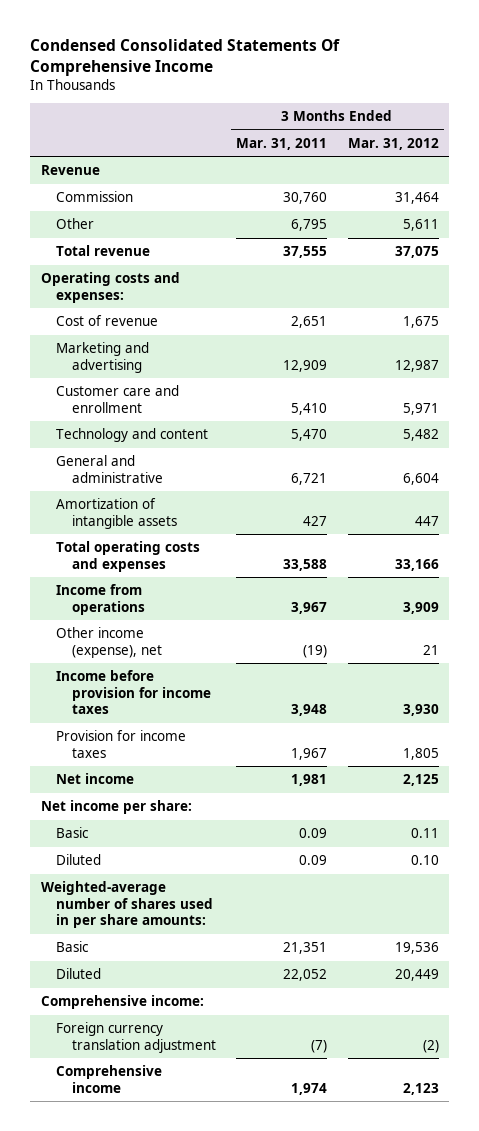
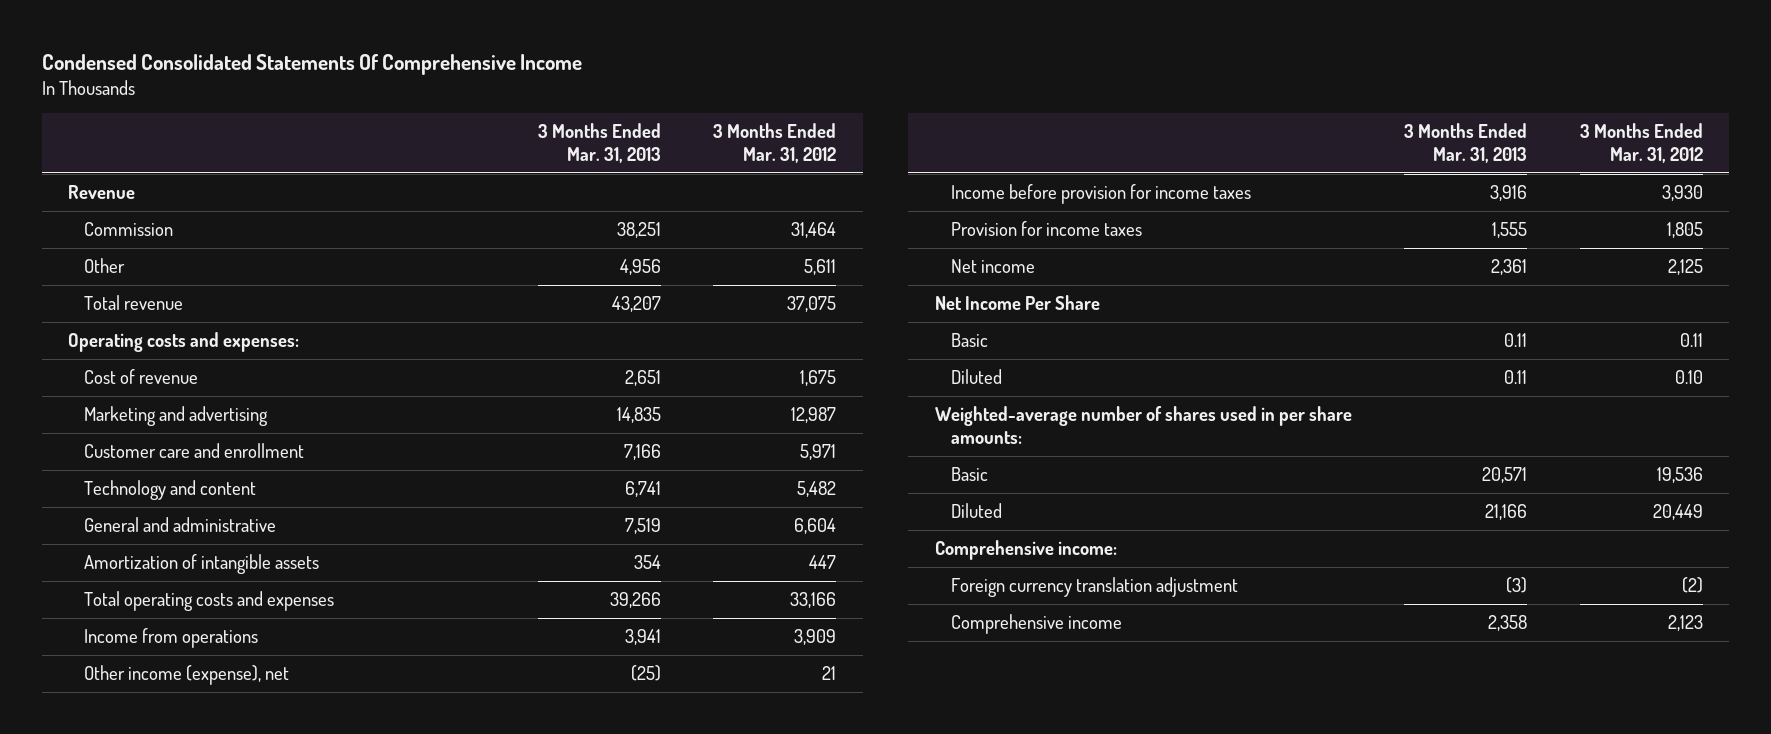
- | 3 Months Ended Mar. 31, 2011 | 3 Months Ended Mar. 31, 2012
+ | 3 Months Ended Mar. 31, 2013 | 3 Months Ended Mar. 31, 2012
- Net income per share:
+ Net Income Per Share

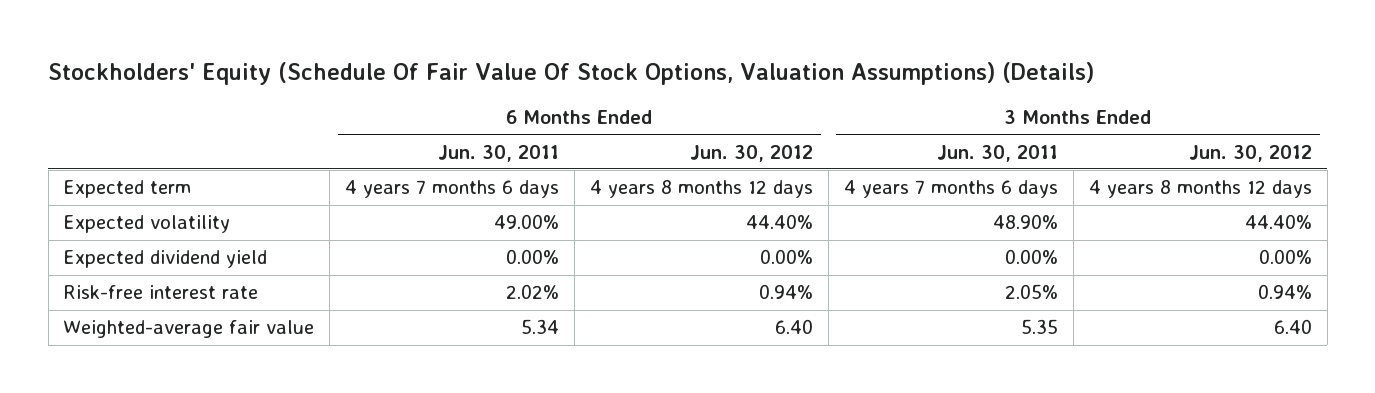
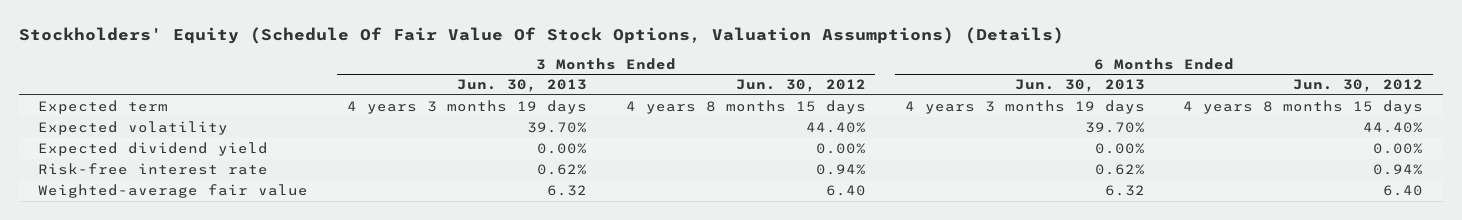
- | 6 Months Ended Jun. 30, 2011 | 6 Months Ended Jun. 30, 2012 | 3 Months Ended Jun. 30, 2011 | 3 Months Ended Jun. 30, 2012
+ | 3 Months Ended Jun. 30, 2013 | 3 Months Ended Jun. 30, 2012 | 6 Months Ended Jun. 30, 2013 | 6 Months Ended Jun. 30, 2012
- Expected term | 4 years 7 months 6 days | 4 years 8 months 12 days | 4 years 7 months 6 days | 4 years 8 months 12 days
+ Expected term | 4 years 3 months 19 days | 4 years 8 months 15 days | 4 years 3 months 19 days | 4 years 8 months 15 days

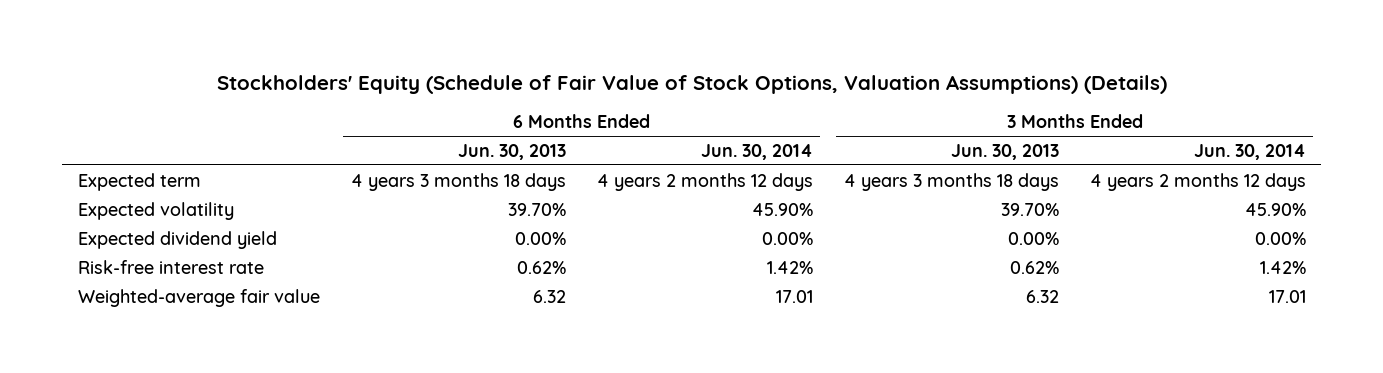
- Stockholders' Equity (Schedule Of Fair Value Of Stock Options, Valuation Assumptions) (Details)
+ Stockholders' Equity (Schedule of Fair Value of Stock Options, Valuation Assumptions) (Details)
- | 3 Months Ended Jun. 30, 2013 | 3 Months Ended Jun. 30, 2012 | 6 Months Ended Jun. 30, 2013 | 6 Months Ended Jun. 30, 2012
+ | 6 Months Ended Jun. 30, 2013 | 6 Months Ended Jun. 30, 2014 | 3 Months Ended Jun. 30, 2013 | 3 Months Ended Jun. 30, 2014
- Expected term | 4 years 3 months 19 days | 4 years 8 months 15 days | 4 years 3 months 19 days | 4 years 8 months 15 days
+ Expected term | 4 years 3 months 18 days | 4 years 2 months 12 days | 4 years 3 months 18 days | 4 years 2 months 12 days

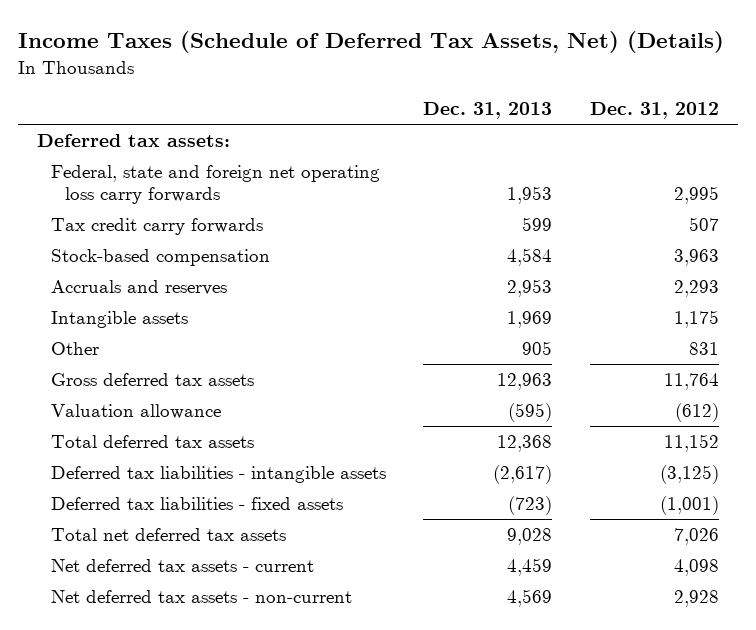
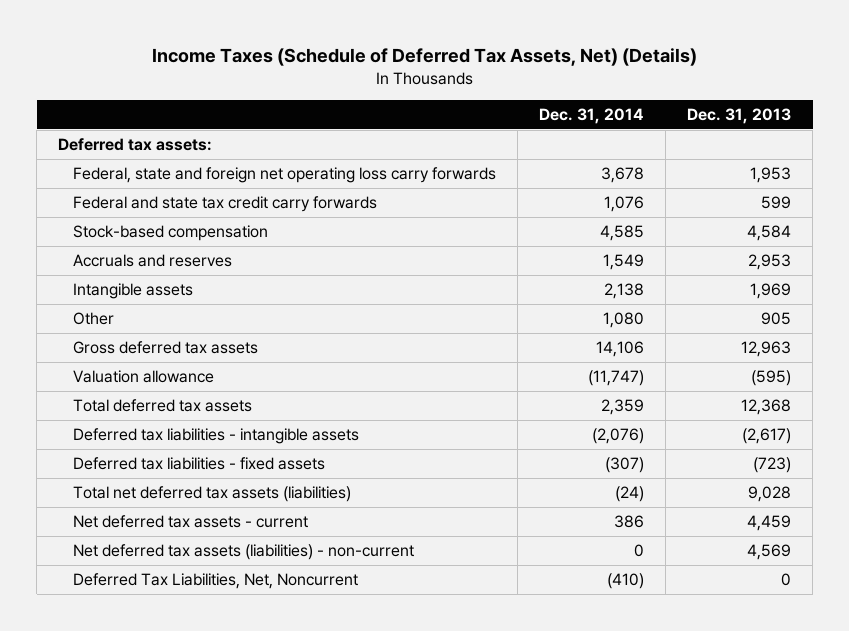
- | Dec. 31, 2013 | Dec. 31, 2012
+ | Dec. 31, 2014 | Dec. 31, 2013
- Tax credit carry forwards | 599 | 507
+ Federal and state tax credit carry forwards | 1,076 | 599
- Total net deferred tax assets | 9,028 | 7,026
+ Total net deferred tax assets (liabilities) | (24) | 9,028
- Net deferred tax assets - non-current | 4,569 | 2,928
+ Net deferred tax assets (liabilities) - non-current | 0 | 4,569
+ Deferred Tax Liabilities, Net, Noncurrent | (410) | 0

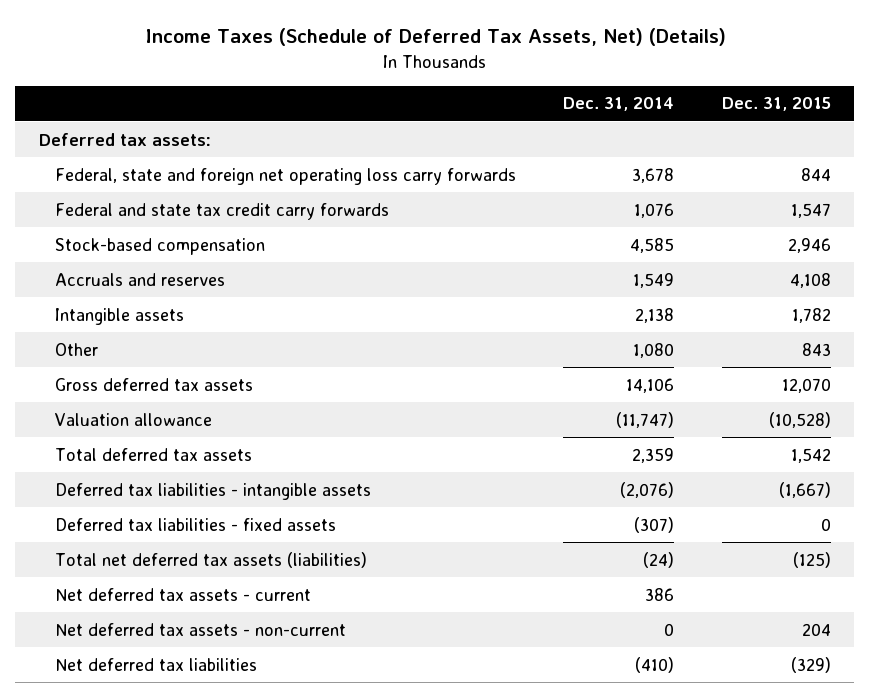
- | Dec. 31, 2014 | Dec. 31, 2013
+ | Dec. 31, 2014 | Dec. 31, 2015
- Net deferred tax assets (liabilities) - non-current | 0 | 4,569
- Deferred Tax Liabilities, Net, Noncurrent | (410) | 0
+ Net deferred tax assets - non-current | 0 | 204
+ Net deferred tax liabilities | (410) | (329)

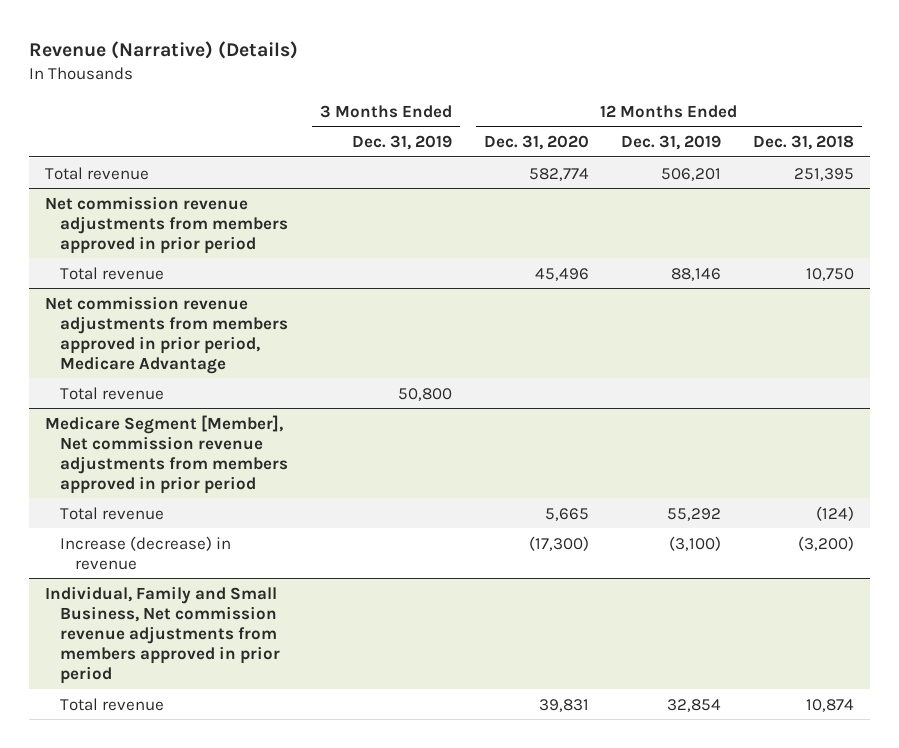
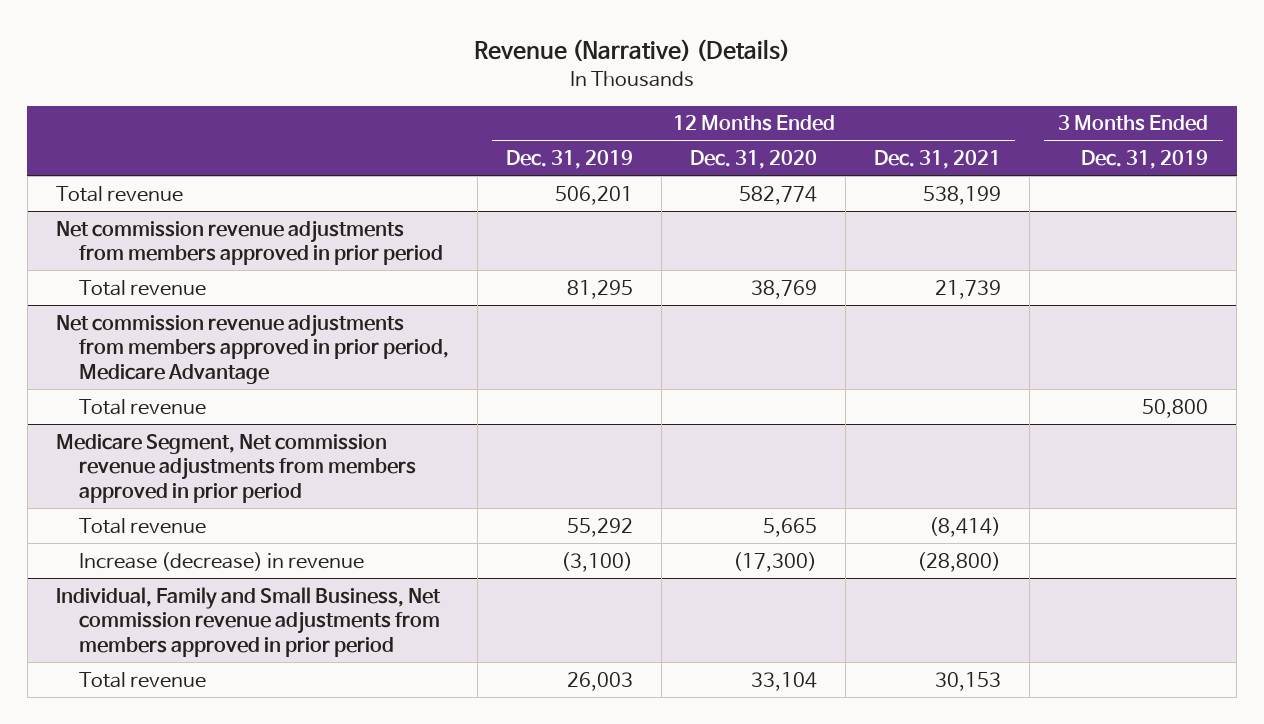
- | 3 Months Ended Dec. 31, 2019 | 12 Months Ended Dec. 31, 2020 | 12 Months Ended Dec. 31, 2019 | 12 Months Ended Dec. 31, 2018
+ | 12 Months Ended Dec. 31, 2019 | 12 Months Ended Dec. 31, 2020 | 12 Months Ended Dec. 31, 2021 | 3 Months Ended Dec. 31, 2019
@ Net commission revenue adjustments from members approved in prior period
- Total revenue | | 45,496 | 88,146 | 10,750
+ Total revenue | 81,295 | 38,769 | 21,739 |
- Medicare Segment [Member], Net commission revenue adjustments from members approved in prior period
+ Medicare Segment, Net commission revenue adjustments from members approved in prior period
@ Individual, Family and Small Business, Net commission revenue adjustments from members approved in prior period
- Total revenue | | 39,831 | 32,854 | 10,874
+ Total revenue | 26,003 | 33,104 | 30,153 |

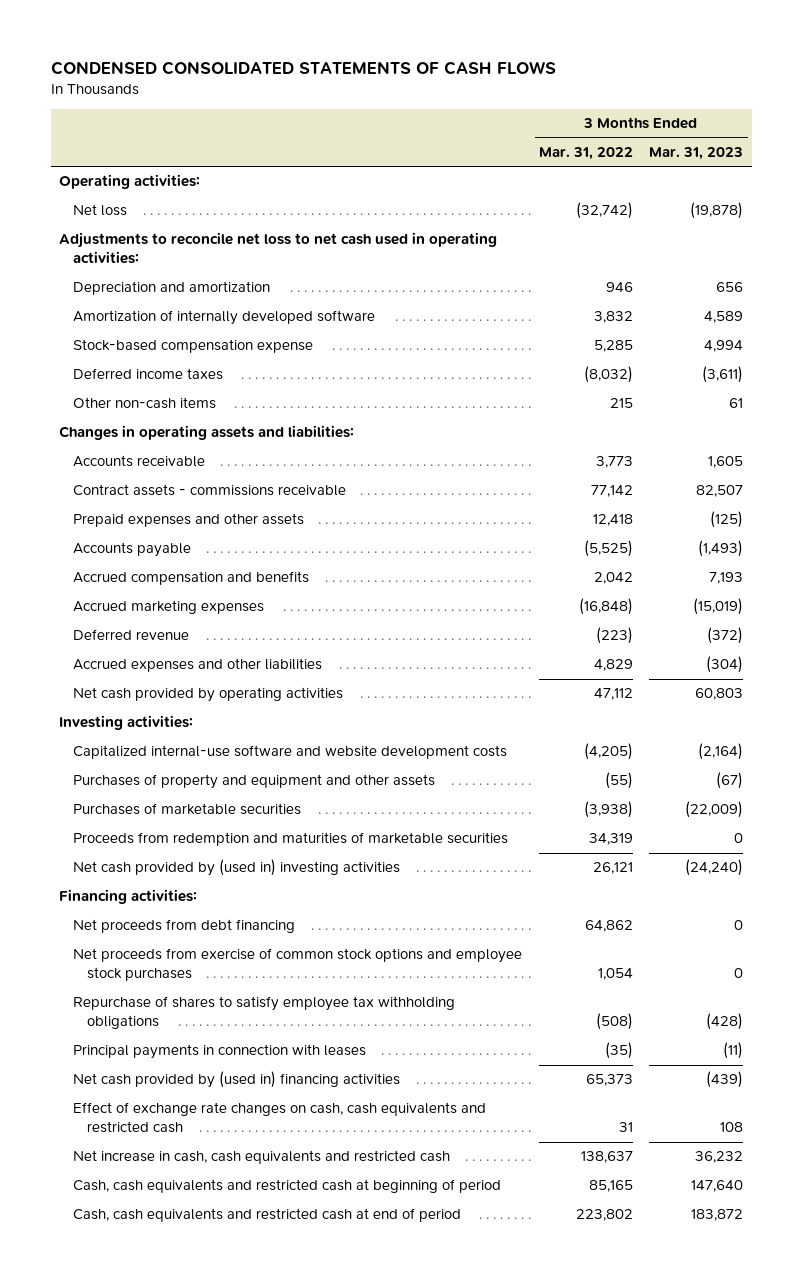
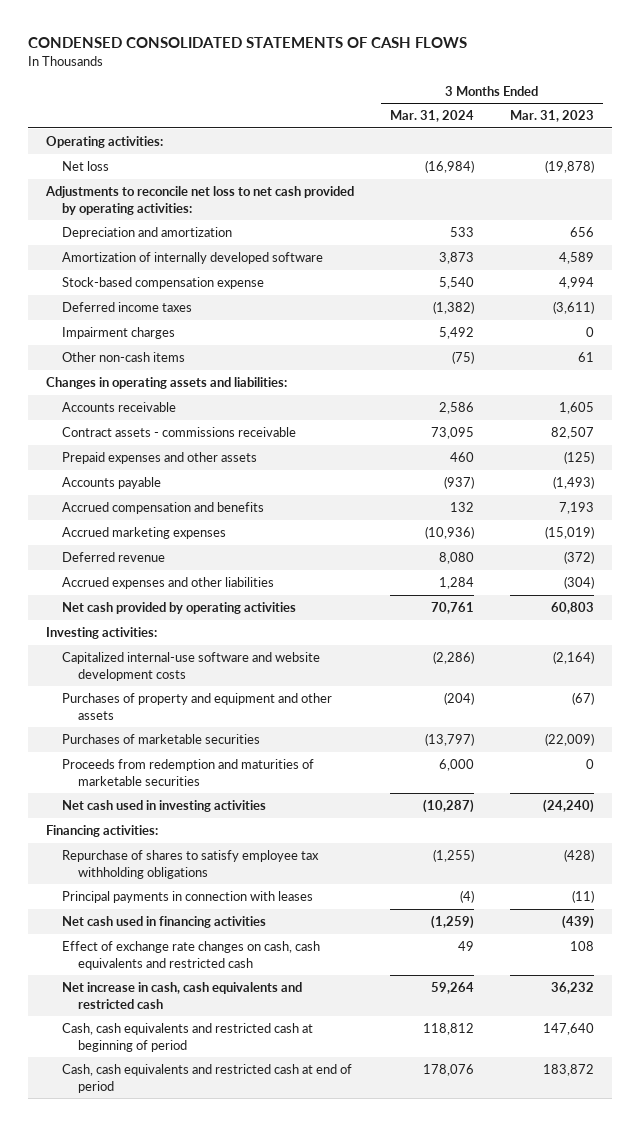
- | 3 Months Ended Mar. 31, 2022 | 3 Months Ended Mar. 31, 2023
+ | 3 Months Ended Mar. 31, 2024 | 3 Months Ended Mar. 31, 2023
- Adjustments to reconcile net loss to net cash used in operating activities:
+ Adjustments to reconcile net loss to net cash provided by operating activities:
+ Impairment charges | 5,492 | 0
- Net cash provided by (used in) investing activities | 26,121 | (24,240)
+ Net cash used in investing activities | (10,287) | (24,240)
- Net proceeds from debt financing | 64,862 | 0
- Net proceeds from exercise of common stock options and employee stock purchases | 1,054 | 0
- Net cash provided by (used in) financing activities | 65,373 | (439)
+ Net cash used in financing activities | (1,259) | (439)

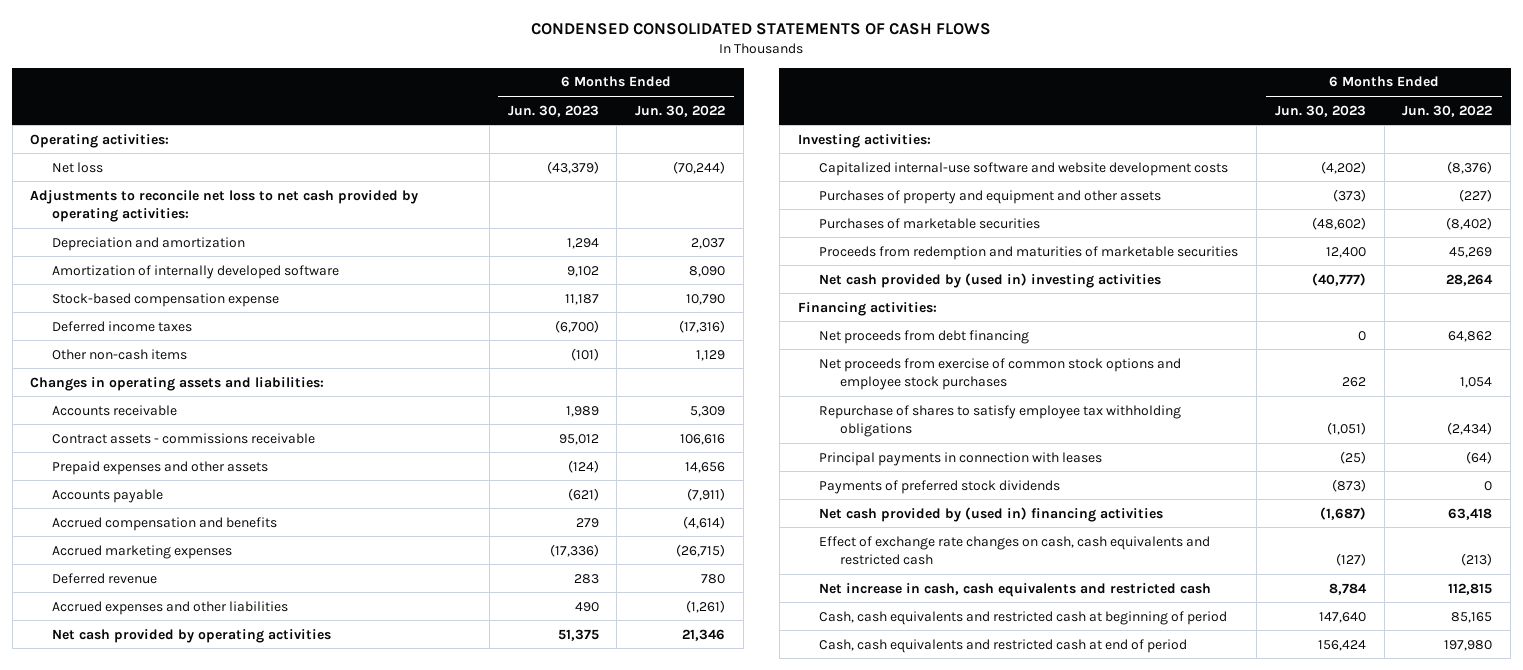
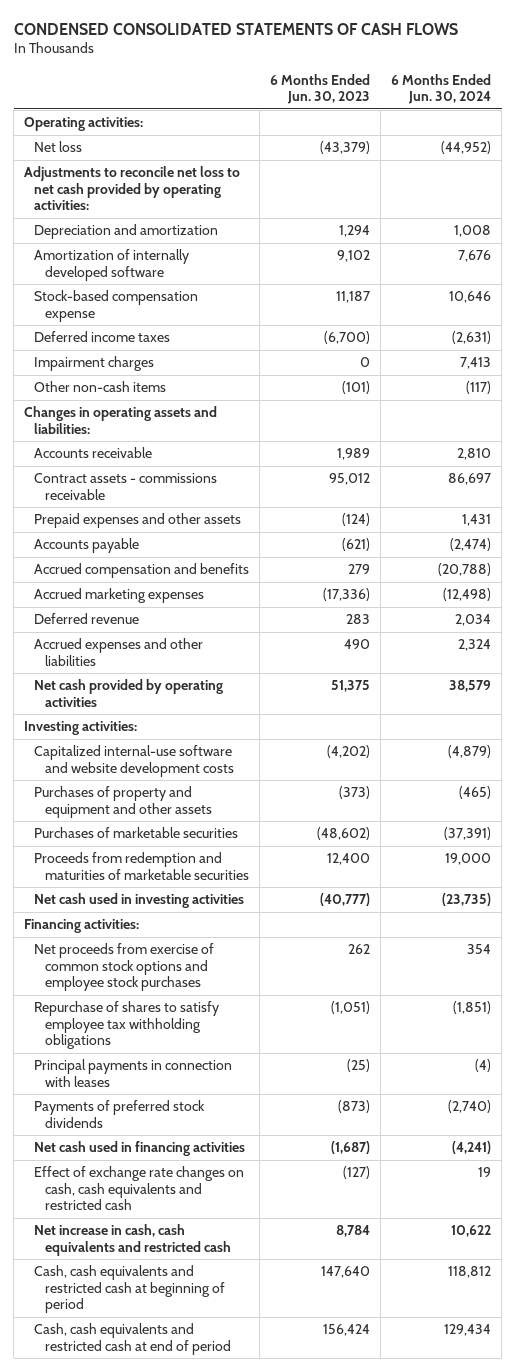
- | 6 Months Ended Jun. 30, 2023 | 6 Months Ended Jun. 30, 2022
+ | 6 Months Ended Jun. 30, 2023 | 6 Months Ended Jun. 30, 2024
+ Impairment charges | 0 | 7,413
- Net cash provided by (used in) investing activities | (40,777) | 28,264
+ Net cash used in investing activities | (40,777) | (23,735)
- Net proceeds from debt financing | 0 | 64,862
- Net cash provided by (used in) financing activities | (1,687) | 63,418
+ Net cash used in financing activities | (1,687) | (4,241)

